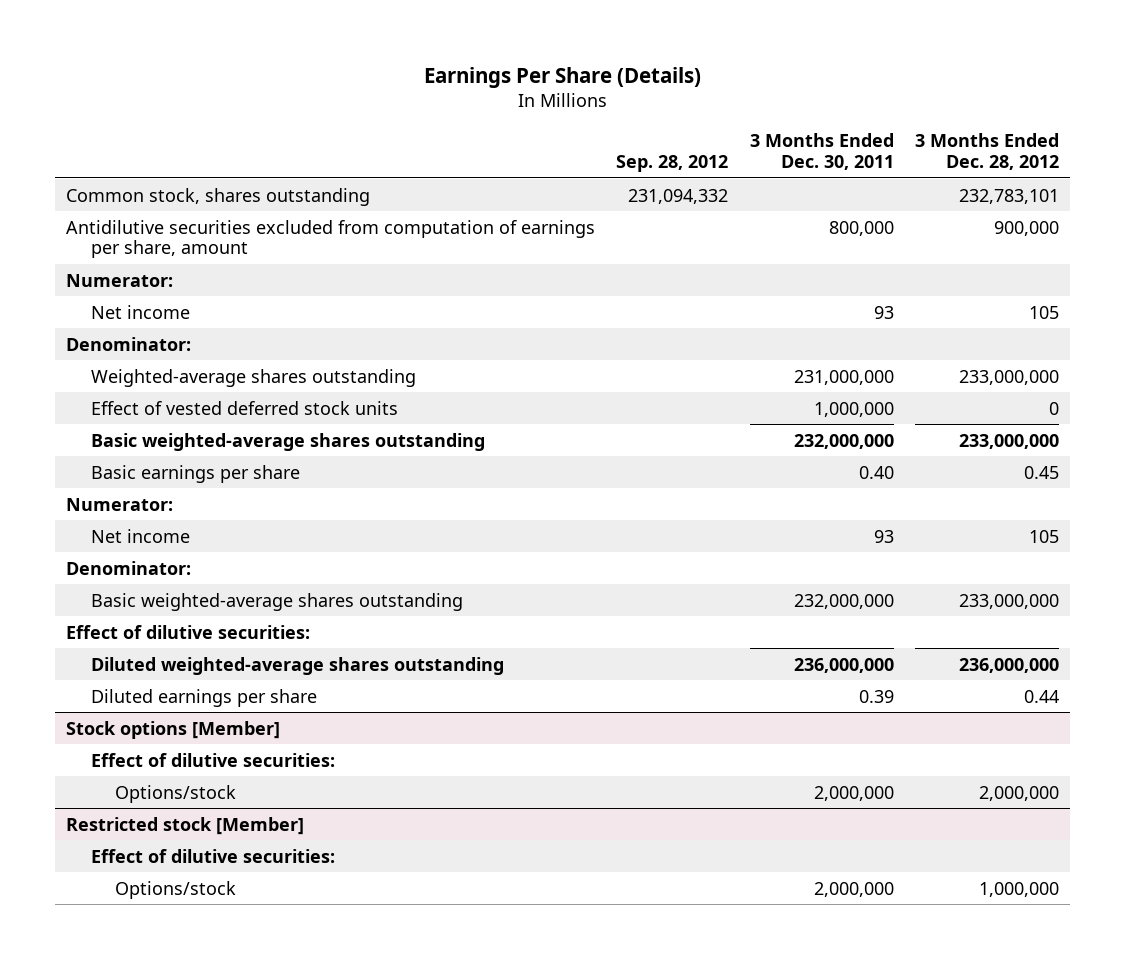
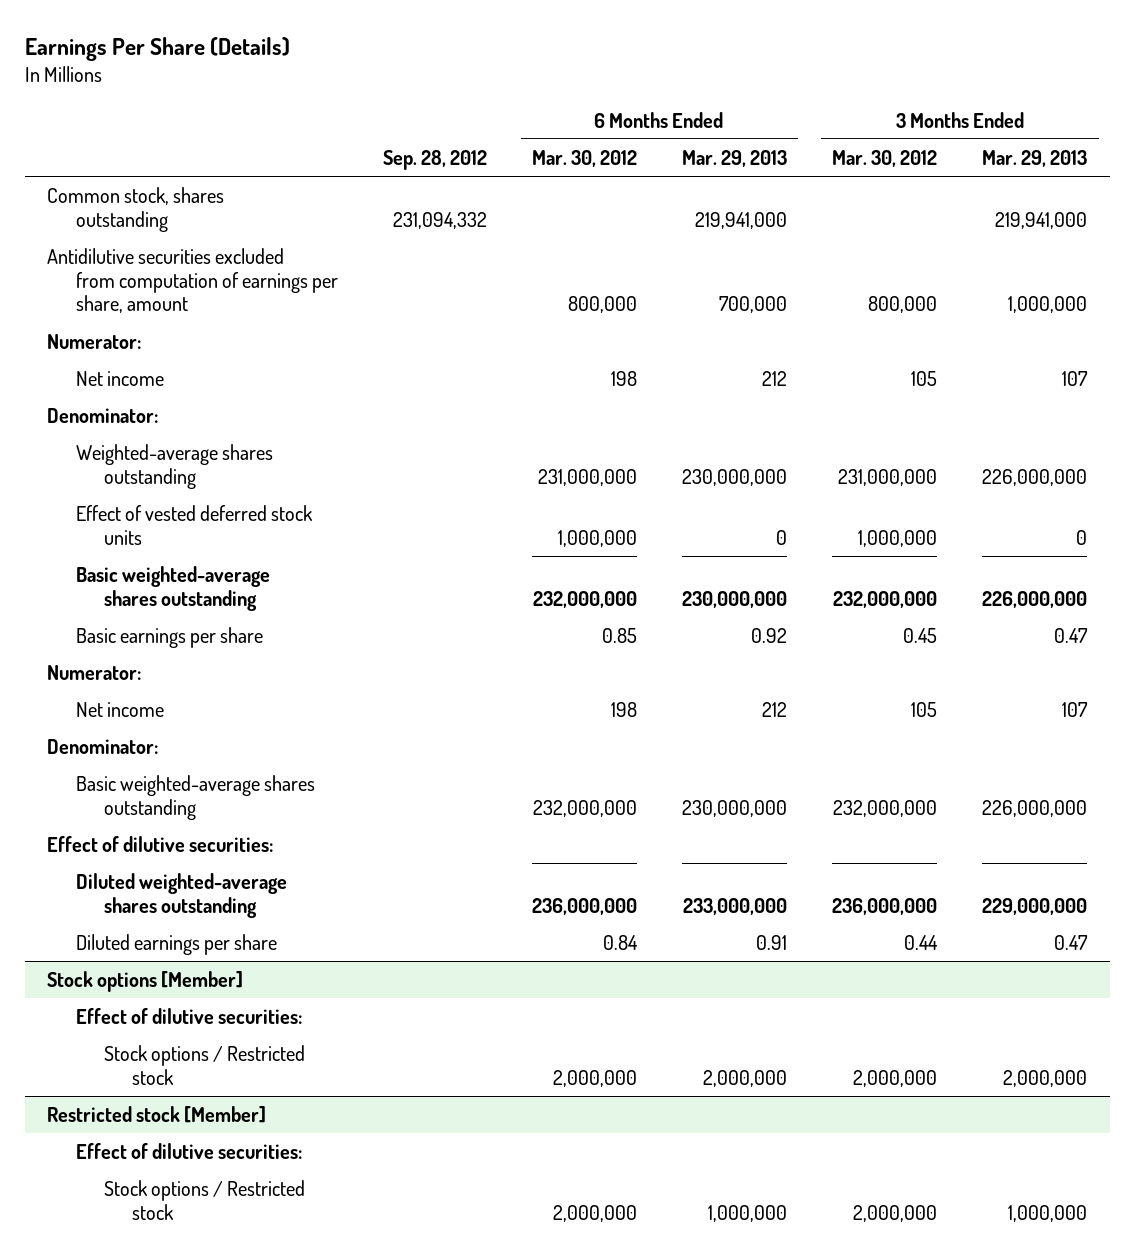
- | Sep. 28, 2012 | 3 Months Ended Dec. 30, 2011 | 3 Months Ended Dec. 28, 2012
+ | Sep. 28, 2012 | 6 Months Ended Mar. 30, 2012 | 6 Months Ended Mar. 29, 2013 | 3 Months Ended Mar. 30, 2012 | 3 Months Ended Mar. 29, 2013
@ Stock options [Member]
- Options/stock | | 2,000,000 | 2,000,000
+ Stock options / Restricted stock | | 2,000,000 | 2,000,000 | 2,000,000 | 2,000,000
@ Restricted stock [Member]
- Options/stock | | 2,000,000 | 1,000,000
+ Stock options / Restricted stock | | 2,000,000 | 1,000,000 | 2,000,000 | 1,000,000

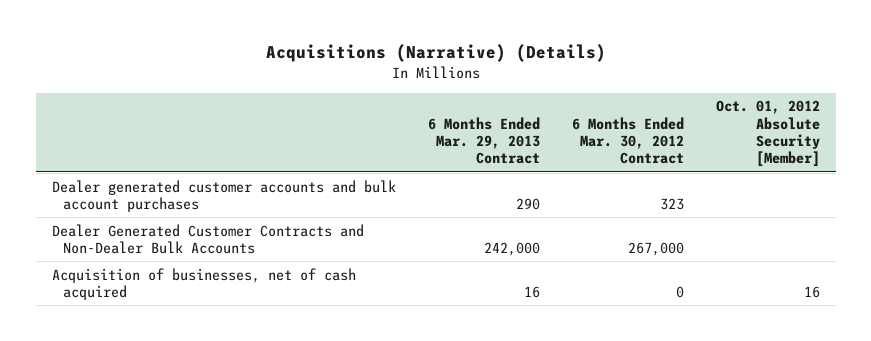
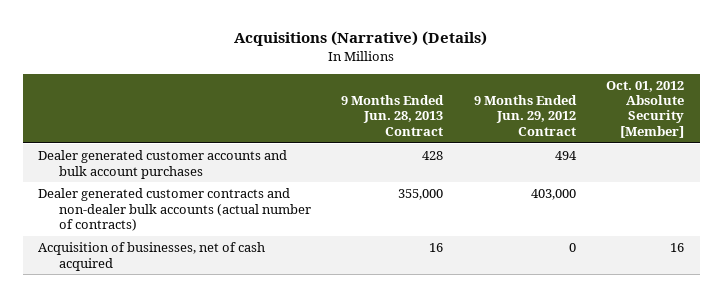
- | 6 Months Ended Mar. 29, 2013 Contract | 6 Months Ended Mar. 30, 2012 Contract | Oct. 01, 2012 Absolute Security [Member]
+ | 9 Months Ended Jun. 28, 2013 Contract | 9 Months Ended Jun. 29, 2012 Contract | Oct. 01, 2012 Absolute Security [Member]
- Dealer Generated Customer Contracts and Non-Dealer Bulk Accounts | 242,000 | 267,000 |
+ Dealer generated customer contracts and non-dealer bulk accounts (actual number of contracts) | 355,000 | 403,000 |

